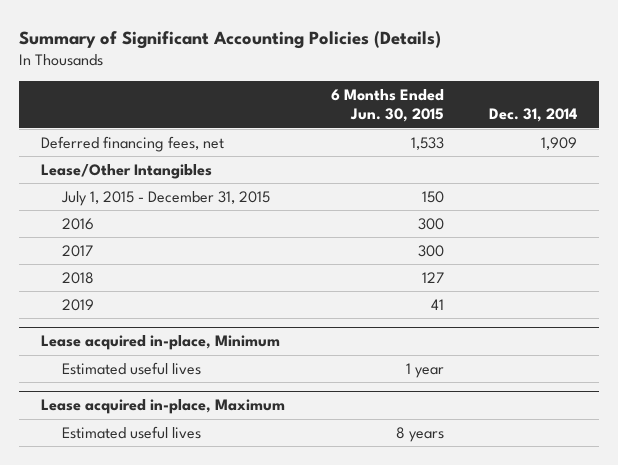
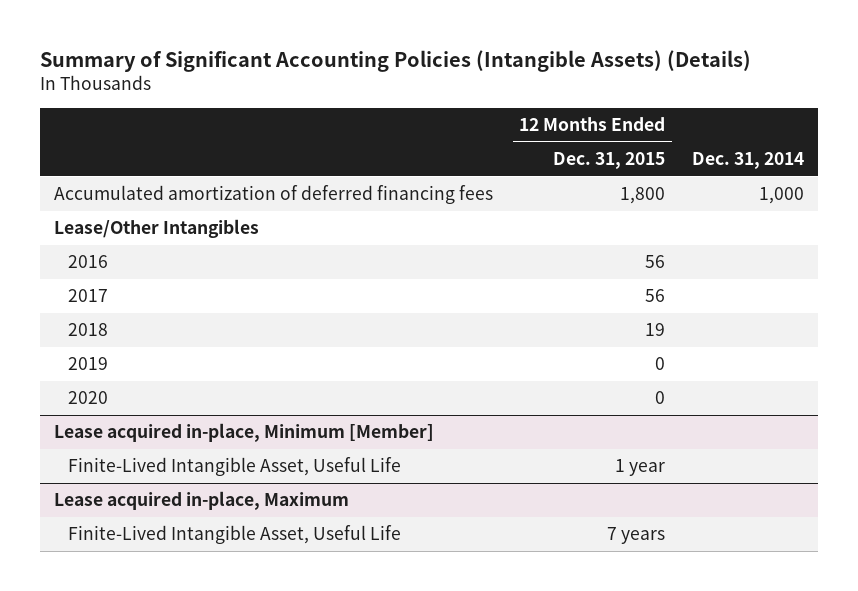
- Summary of Significant Accounting Policies (Details)
+ Summary of Significant Accounting Policies (Intangible Assets) (Details)
- | 6 Months Ended Jun. 30, 2015 | Dec. 31, 2014
+ | 12 Months Ended Dec. 31, 2015 | Dec. 31, 2014
- Deferred financing fees, net | 1,533 | 1,909
+ Accumulated amortization of deferred financing fees | 1,800 | 1,000
- July 1, 2015 - December 31, 2015 | 150 |
- Lease acquired in-place, Minimum
- Estimated useful lives | 1 year |
+ 2020 | 0 |
+ Lease acquired in-place, Minimum [Member]
+ Finite-Lived Intangible Asset, Useful Life | 1 year |
@ Lease acquired in-place, Maximum
- Estimated useful lives | 8 years |
+ Finite-Lived Intangible Asset, Useful Life | 7 years |

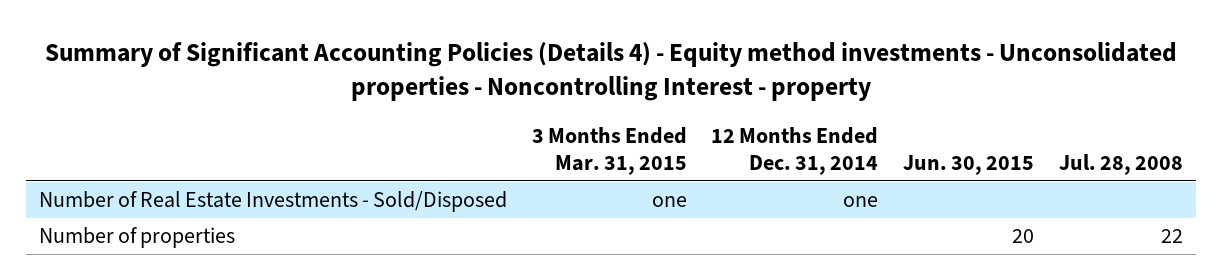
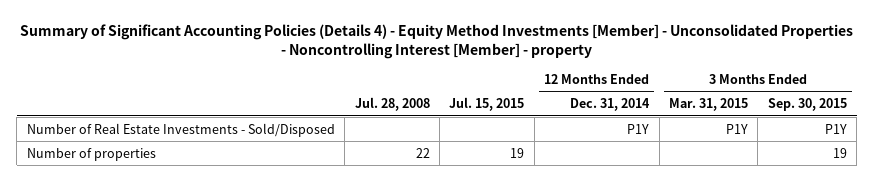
- Summary of Significant Accounting Policies (Details 4) - Equity method investments - Unconsolidated properties - Noncontrolling Interest - property
+ Summary of Significant Accounting Policies (Details 4) - Equity Method Investments [Member] - Unconsolidated Properties - Noncontrolling Interest [Member] - property
- | 3 Months Ended Mar. 31, 2015 | 12 Months Ended Dec. 31, 2014 | Jun. 30, 2015 | Jul. 28, 2008
+ | Jul. 28, 2008 | Jul. 15, 2015 | 12 Months Ended Dec. 31, 2014 | 3 Months Ended Mar. 31, 2015 | 3 Months Ended Sep. 30, 2015
- Number of Real Estate Investments - Sold/Disposed | one | one | |
+ Number of Real Estate Investments - Sold/Disposed | | | P1Y | P1Y | P1Y

